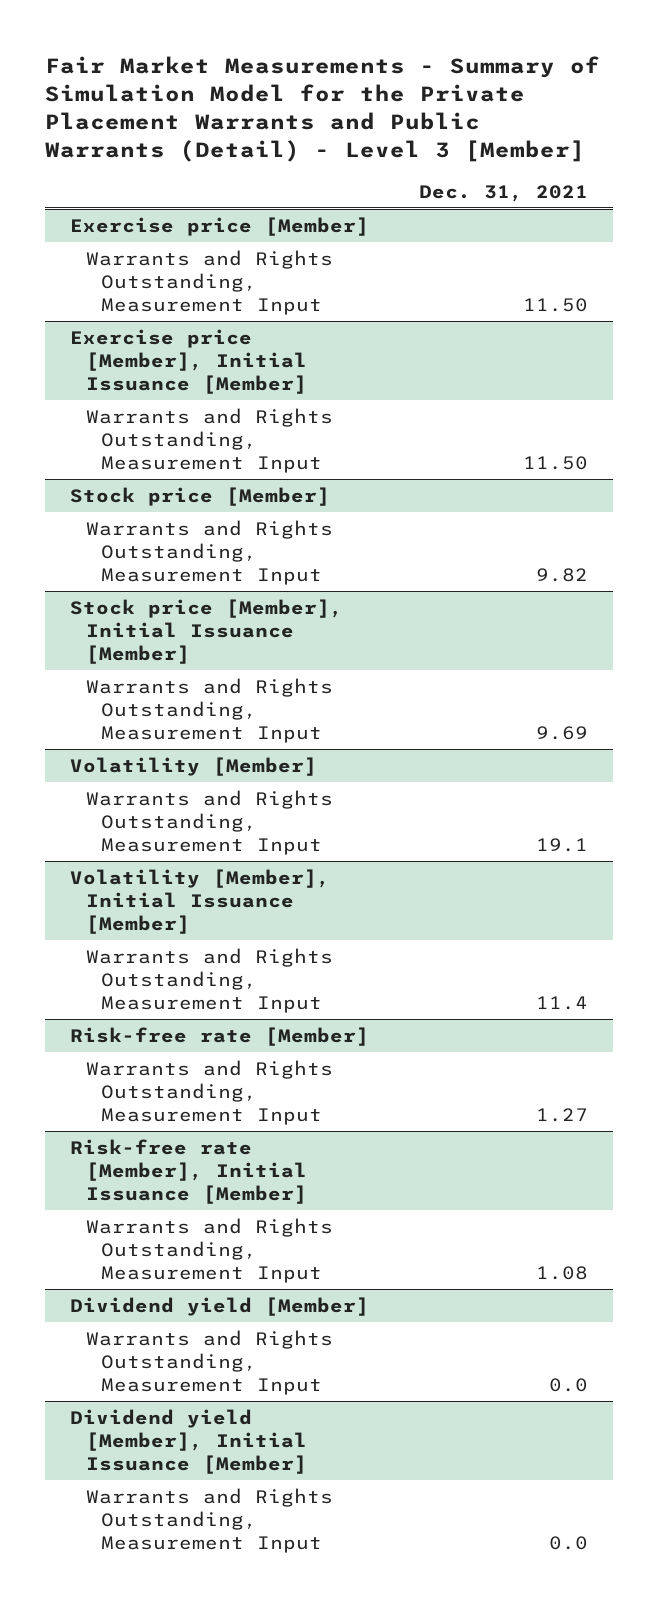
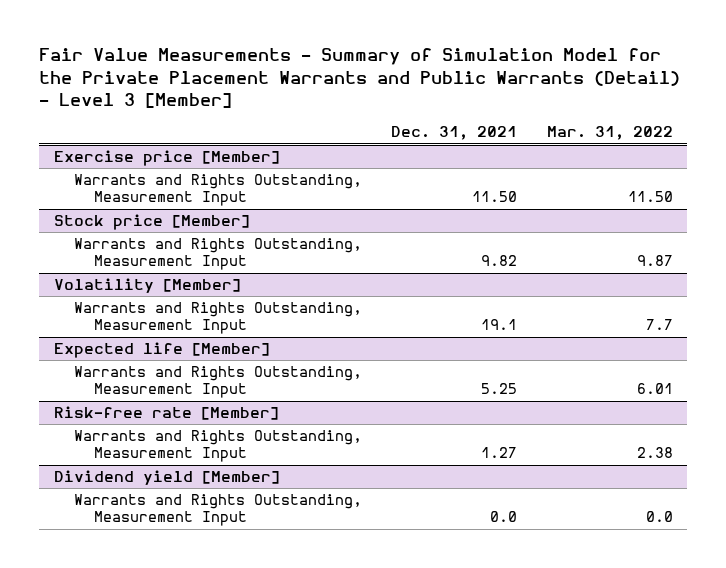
- Fair Market Measurements - Summary of Simulation Model for the Private Placement Warrants and Public Warrants (Detail) - Level 3 [Member]
+ Fair Value Measurements - Summary of Simulation Model for the Private Placement Warrants and Public Warrants (Detail) - Level 3 [Member]
- | Dec. 31, 2021
+ | Dec. 31, 2021 | Mar. 31, 2022
- Exercise price [Member], Initial Issuance [Member]
- Warrants and Rights Outstanding, Measurement Input | 11.50
- Stock price [Member], Initial Issuance [Member]
- Warrants and Rights Outstanding, Measurement Input | 9.69
- Volatility [Member], Initial Issuance [Member]
- Warrants and Rights Outstanding, Measurement Input | 11.4
+ Expected life [Member]
+ Warrants and Rights Outstanding, Measurement Input | 5.25 | 6.01
- Risk-free rate [Member], Initial Issuance [Member]
- Warrants and Rights Outstanding, Measurement Input | 1.08
- Dividend yield [Member], Initial Issuance [Member]
- Warrants and Rights Outstanding, Measurement Input | 0.0

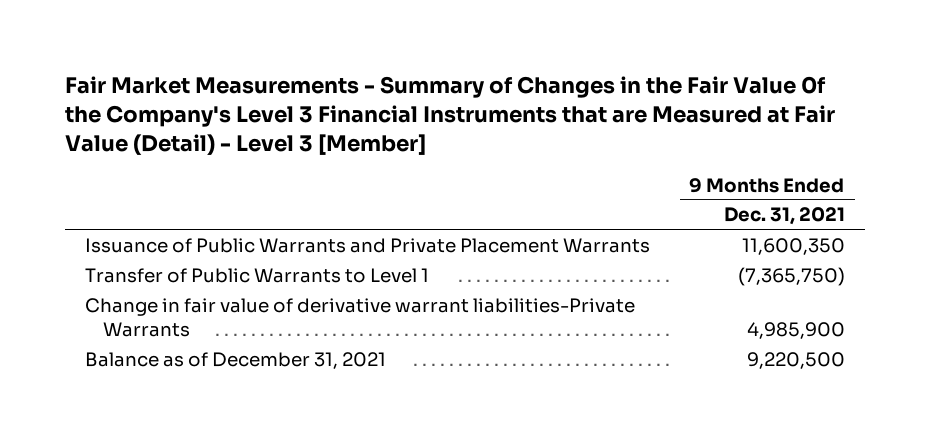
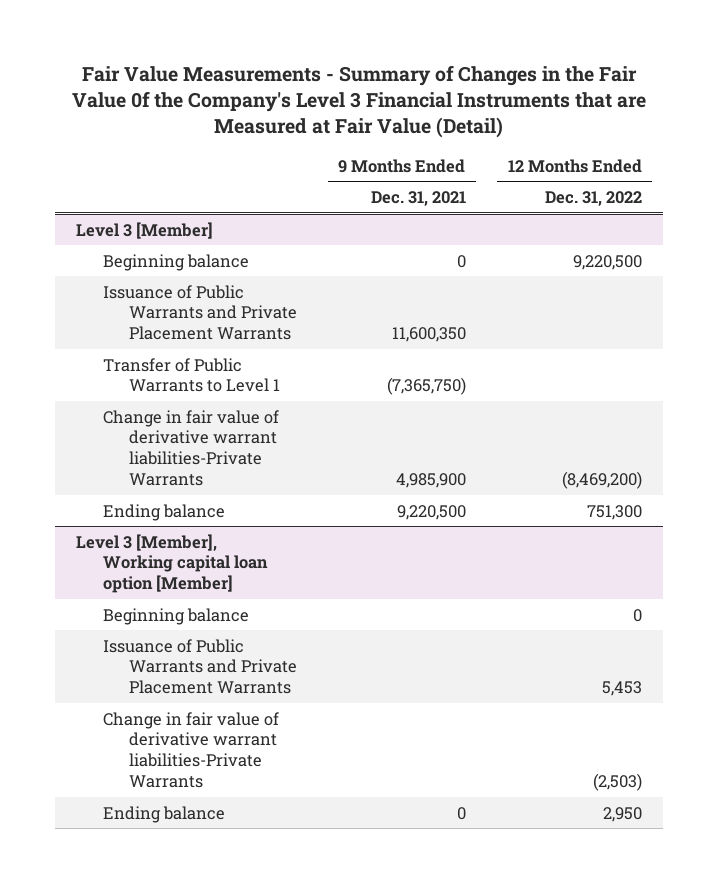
- Fair Market Measurements - Summary of Changes in the Fair Value 0f the Company's Level 3 Financial Instruments that are Measured at Fair Value (Detail) - Level 3 [Member]
+ Fair Value Measurements - Summary of Changes in the Fair Value 0f the Company's Level 3 Financial Instruments that are Measured at Fair Value (Detail)
- | 9 Months Ended Dec. 31, 2021
+ | 9 Months Ended Dec. 31, 2021 | 12 Months Ended Dec. 31, 2022
+ Level 3 [Member]
+ Beginning balance | 0 | 9,220,500
- Balance as of December 31, 2021 | 9,220,500
+ Ending balance | 9,220,500 | 751,300
+ Level 3 [Member], Working capital loan option [Member]
+ Beginning balance | | 0
+ Issuance of Public Warrants and Private Placement Warrants | | 5,453
+ Change in fair value of derivative warrant liabilities-Private Warrants | | (2,503)
+ Ending balance | 0 | 2,950

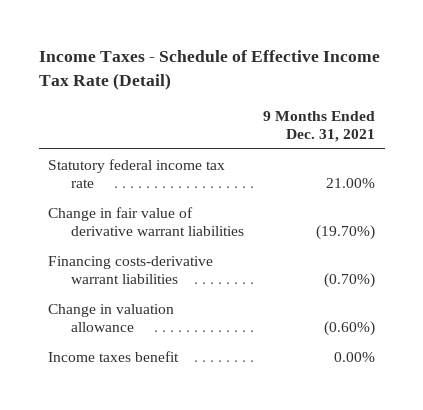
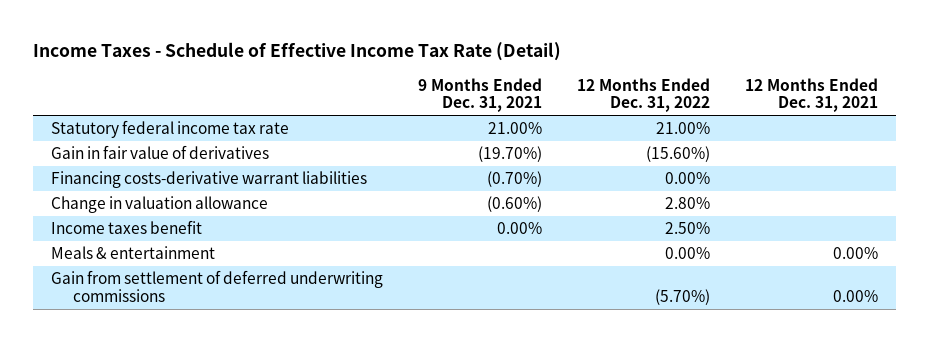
- | 9 Months Ended Dec. 31, 2021
+ | 9 Months Ended Dec. 31, 2021 | 12 Months Ended Dec. 31, 2022 | 12 Months Ended Dec. 31, 2021
- Change in fair value of derivative warrant liabilities | (19.70%)
+ Gain in fair value of derivatives | (19.70%) | (15.60%) |
+ Meals & entertainment | | 0.00% | 0.00%
+ Gain from settlement of deferred underwriting commissions | | (5.70%) | 0.00%

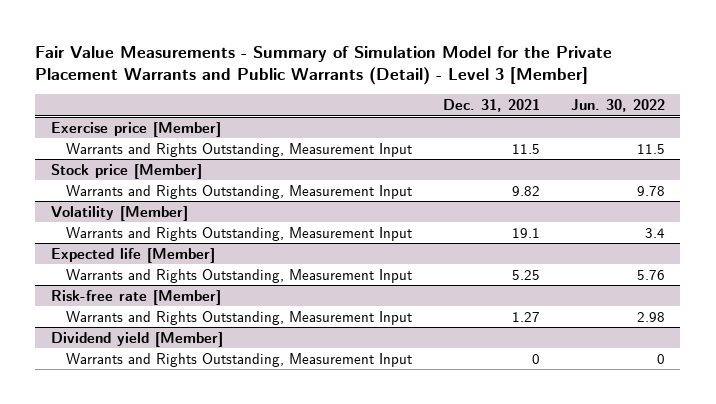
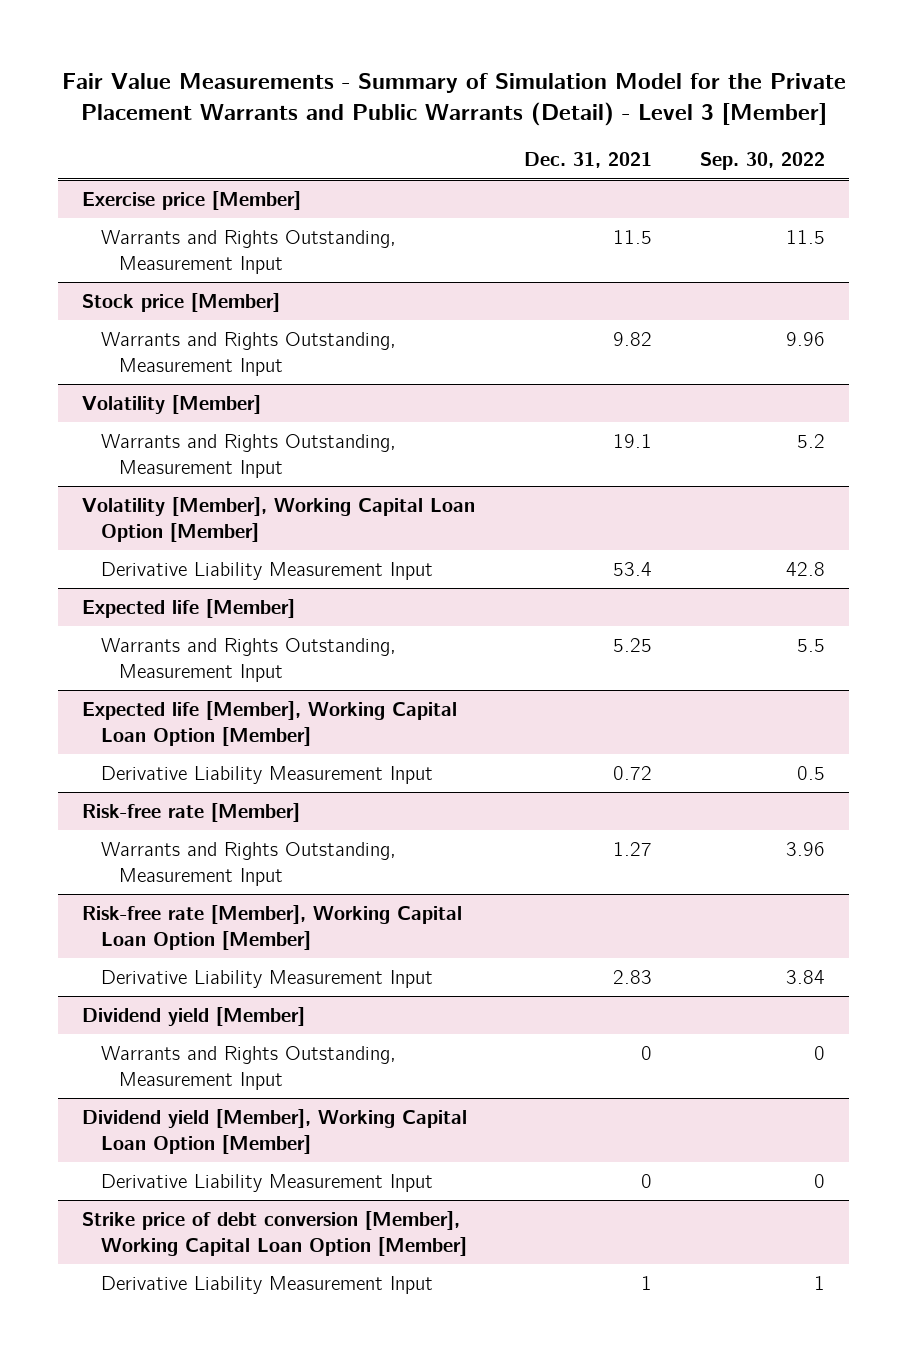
- | Dec. 31, 2021 | Jun. 30, 2022
+ | Dec. 31, 2021 | Sep. 30, 2022
+ Volatility [Member], Working Capital Loan Option [Member]
+ Derivative Liability Measurement Input | 53.4 | 42.8
+ Expected life [Member], Working Capital Loan Option [Member]
+ Derivative Liability Measurement Input | 0.72 | 0.5
+ Risk-free rate [Member], Working Capital Loan Option [Member]
+ Derivative Liability Measurement Input | 2.83 | 3.84
+ Dividend yield [Member], Working Capital Loan Option [Member]
+ Derivative Liability Measurement Input | 0 | 0
+ Strike price of debt conversion [Member], Working Capital Loan Option [Member]
+ Derivative Liability Measurement Input | 1 | 1

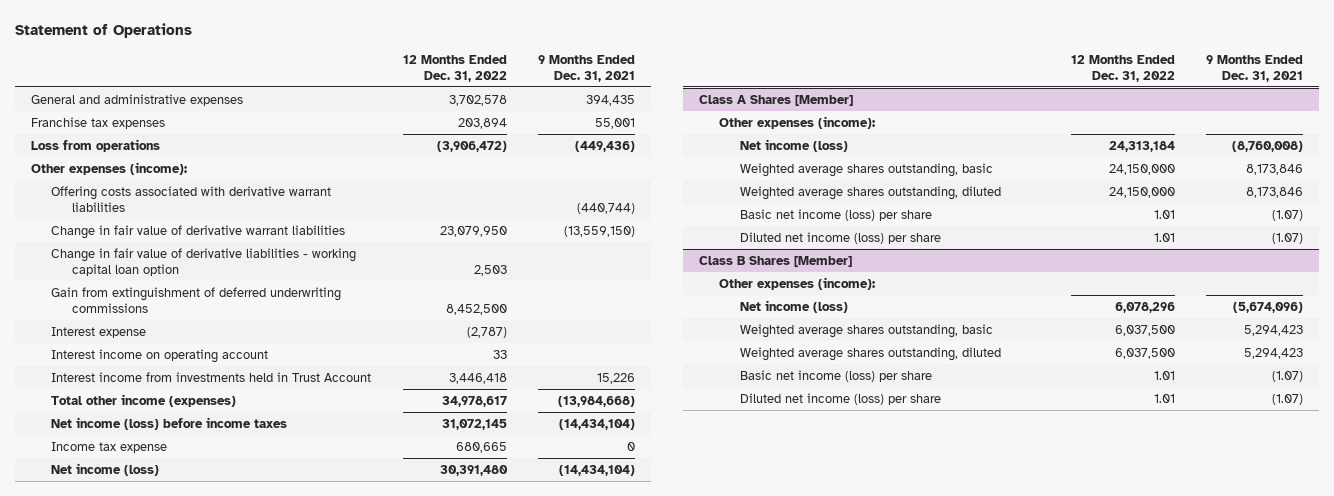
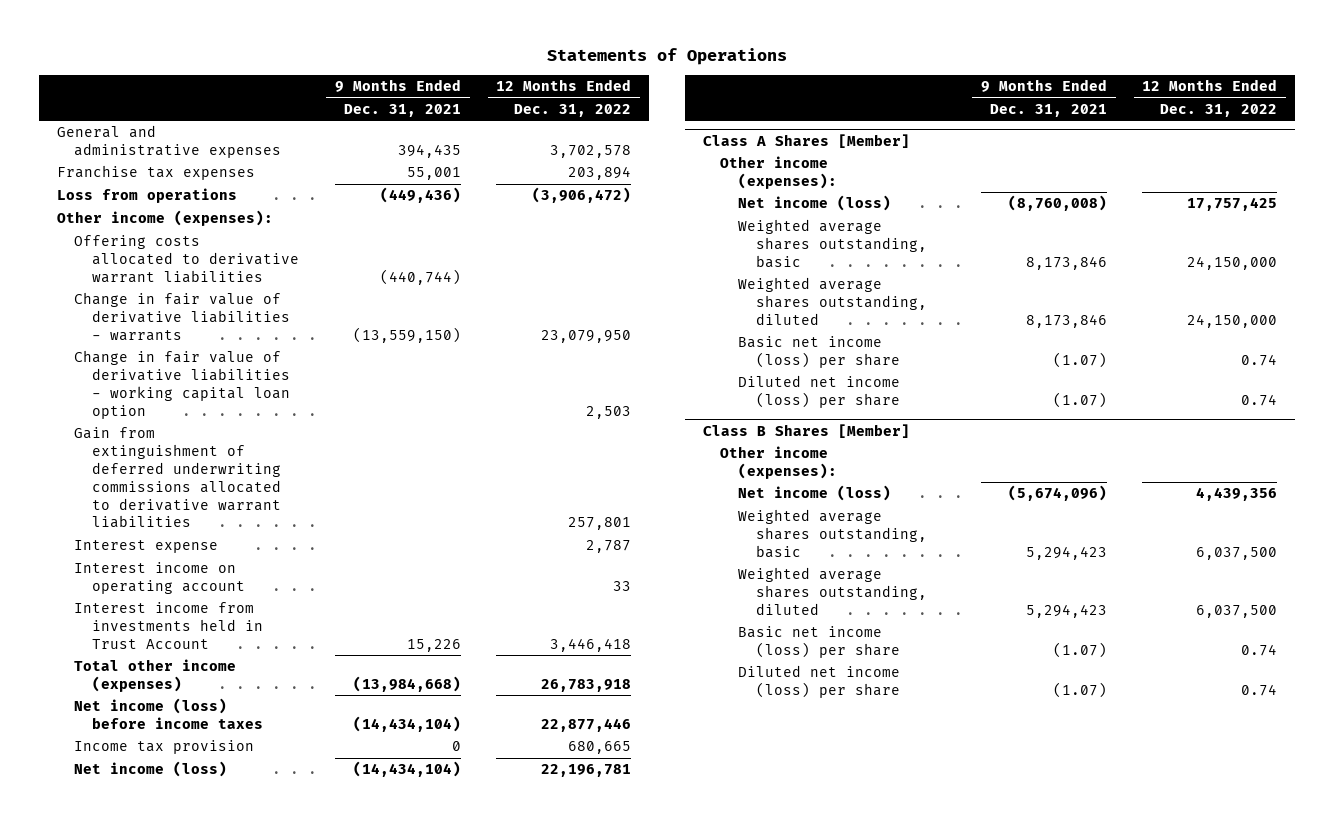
- Statement of Operations
+ Statements of Operations
- | 12 Months Ended Dec. 31, 2022 | 9 Months Ended Dec. 31, 2021
+ | 9 Months Ended Dec. 31, 2021 | 12 Months Ended Dec. 31, 2022
- Other expenses (income):
- Offering costs associated with derivative warrant liabilities | | (440,744)
- Change in fair value of derivative warrant liabilities | 23,079,950 | (13,559,150)
+ Other income (expenses):
+ Offering costs allocated to derivative warrant liabilities | (440,744) |
+ Change in fair value of derivative liabilities - warrants | (13,559,150) | 23,079,950
- Gain from extinguishment of deferred underwriting commissions | 8,452,500 |
- Interest expense | (2,787) |
+ Gain from extinguishment of deferred underwriting commissions allocated to derivative warrant liabilities | | 257,801
+ Interest expense | | 2,787
- Total other income (expenses) | 34,978,617 | (13,984,668)
- Net income (loss) before income taxes | 31,072,145 | (14,434,104)
- Income tax expense | 680,665 | 0
- Net income (loss) | 30,391,480 | (14,434,104)
+ Total other income (expenses) | (13,984,668) | 26,783,918
+ Net income (loss) before income taxes | (14,434,104) | 22,877,446
+ Income tax provision | 0 | 680,665
+ Net income (loss) | (14,434,104) | 22,196,781
@ Class A Shares [Member]
- Other expenses (income):
- Net income (loss) | 24,313,184 | (8,760,008)
+ Other income (expenses):
+ Net income (loss) | (8,760,008) | 17,757,425
- Basic net income (loss) per share | 1.01 | (1.07)
- Diluted net income (loss) per share | 1.01 | (1.07)
+ Basic net income (loss) per share | (1.07) | 0.74
+ Diluted net income (loss) per share | (1.07) | 0.74
@ Class B Shares [Member]
- Other expenses (income):
- Net income (loss) | 6,078,296 | (5,674,096)
+ Other income (expenses):
+ Net income (loss) | (5,674,096) | 4,439,356
- Basic net income (loss) per share | 1.01 | (1.07)
- Diluted net income (loss) per share | 1.01 | (1.07)
+ Basic net income (loss) per share | (1.07) | 0.74
+ Diluted net income (loss) per share | (1.07) | 0.74

